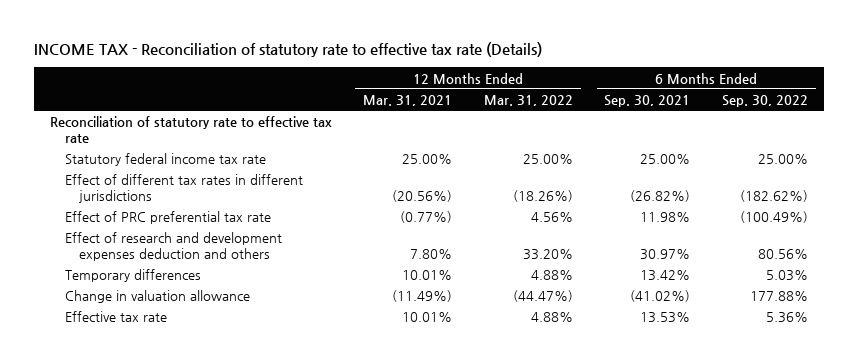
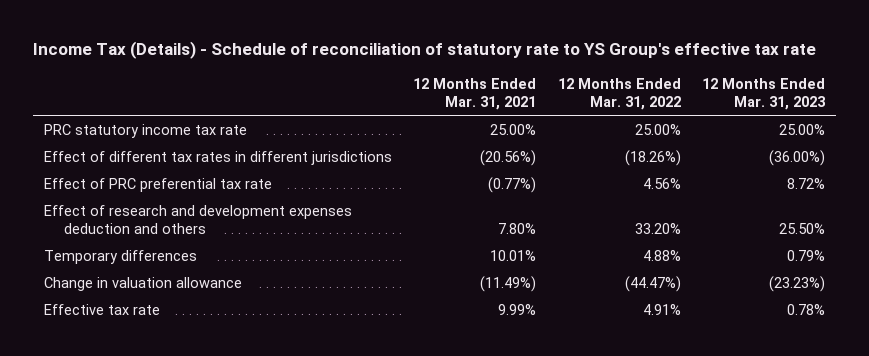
- INCOME TAX - Reconciliation of statutory rate to effective tax rate (Details)
+ Income Tax (Details) - Schedule of reconciliation of statutory rate to YS Group's effective tax rate
- | 12 Months Ended Mar. 31, 2021 | 12 Months Ended Mar. 31, 2022 | 6 Months Ended Sep. 30, 2021 | 6 Months Ended Sep. 30, 2022
+ | 12 Months Ended Mar. 31, 2021 | 12 Months Ended Mar. 31, 2022 | 12 Months Ended Mar. 31, 2023
- Reconciliation of statutory rate to effective tax rate
- Statutory federal income tax rate | 25.00% | 25.00% | 25.00% | 25.00%
+ PRC statutory income tax rate | 25.00% | 25.00% | 25.00%
- Effective tax rate | 10.01% | 4.88% | 13.53% | 5.36%
+ Effective tax rate | 9.99% | 4.91% | 0.78%

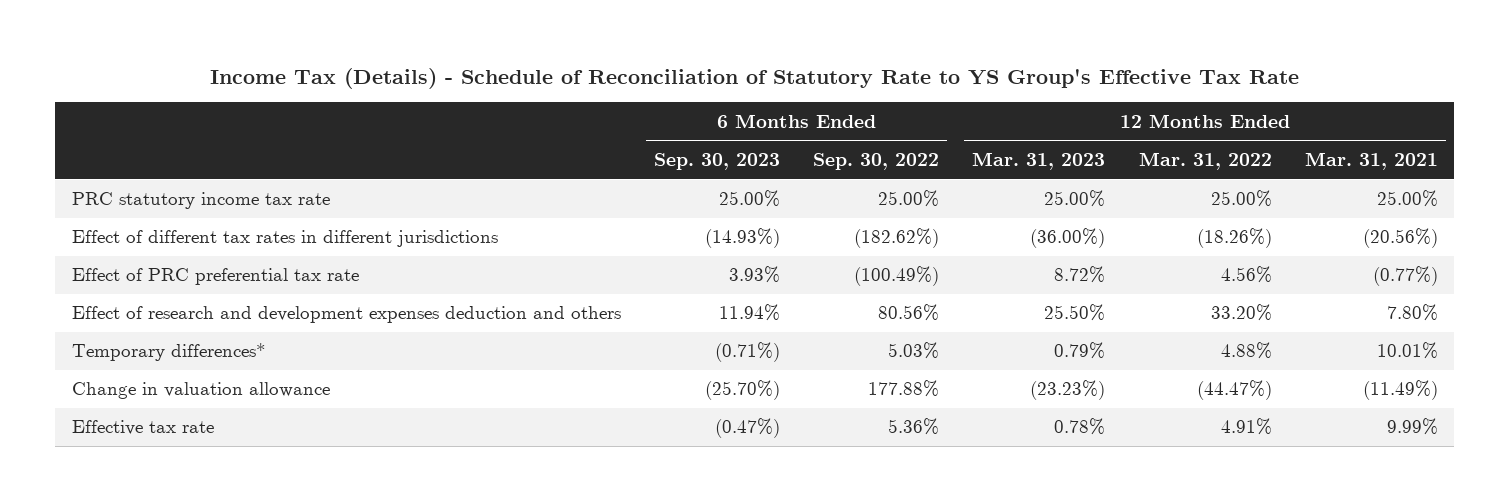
- Income Tax (Details) - Schedule of reconciliation of statutory rate to YS Group's effective tax rate
+ Income Tax (Details) - Schedule of Reconciliation of Statutory Rate to YS Group's Effective Tax Rate
- | 12 Months Ended Mar. 31, 2021 | 12 Months Ended Mar. 31, 2022 | 12 Months Ended Mar. 31, 2023
+ | 6 Months Ended Sep. 30, 2023 | 6 Months Ended Sep. 30, 2022 | 12 Months Ended Mar. 31, 2023 | 12 Months Ended Mar. 31, 2022 | 12 Months Ended Mar. 31, 2021
- Temporary differences | 10.01% | 4.88% | 0.79%
+ Temporary differences* | (0.71%) | 5.03% | 0.79% | 4.88% | 10.01%

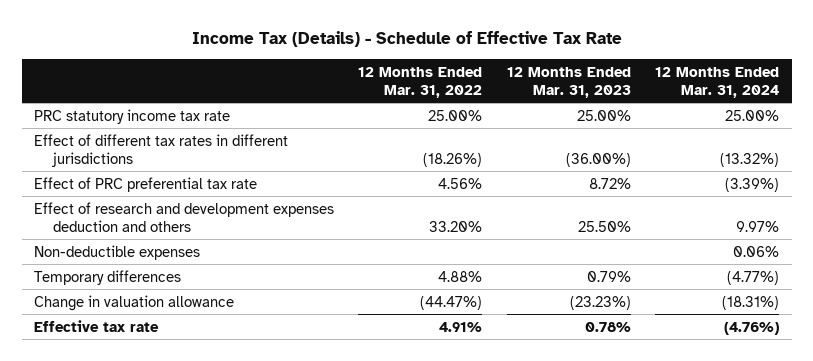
- Income Tax (Details) - Schedule of Reconciliation of Statutory Rate to YS Group's Effective Tax Rate
+ Income Tax (Details) - Schedule of Effective Tax Rate
- | 6 Months Ended Sep. 30, 2023 | 6 Months Ended Sep. 30, 2022 | 12 Months Ended Mar. 31, 2023 | 12 Months Ended Mar. 31, 2022 | 12 Months Ended Mar. 31, 2021
+ | 12 Months Ended Mar. 31, 2022 | 12 Months Ended Mar. 31, 2023 | 12 Months Ended Mar. 31, 2024
- Temporary differences* | (0.71%) | 5.03% | 0.79% | 4.88% | 10.01%
+ Non-deductible expenses | | | 0.06%
+ Temporary differences | 4.88% | 0.79% | (4.77%)

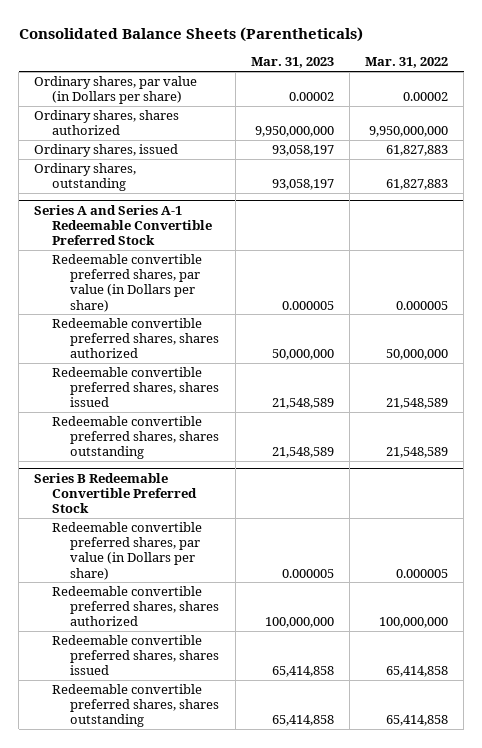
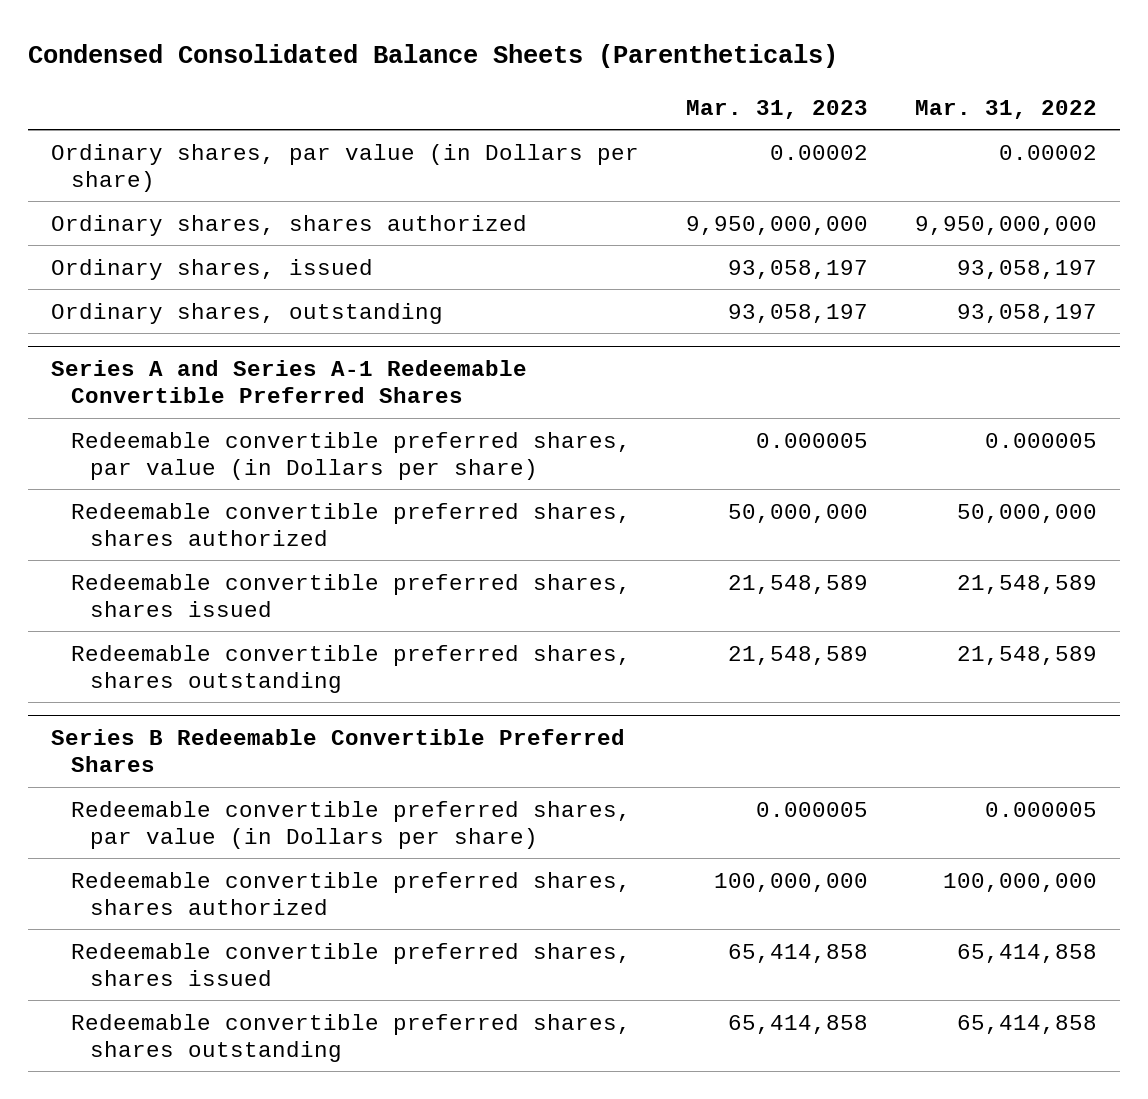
- Consolidated Balance Sheets (Parentheticals)
+ Condensed Consolidated Balance Sheets (Parentheticals)
- Ordinary shares, issued | 93,058,197 | 61,827,883
- Ordinary shares, outstanding | 93,058,197 | 61,827,883
- Series A and Series A-1 Redeemable Convertible Preferred Stock
+ Ordinary shares, issued | 93,058,197 | 93,058,197
+ Ordinary shares, outstanding | 93,058,197 | 93,058,197
+ Series A and Series A-1 Redeemable Convertible Preferred Shares
- Series B Redeemable Convertible Preferred Stock
+ Series B Redeemable Convertible Preferred Shares

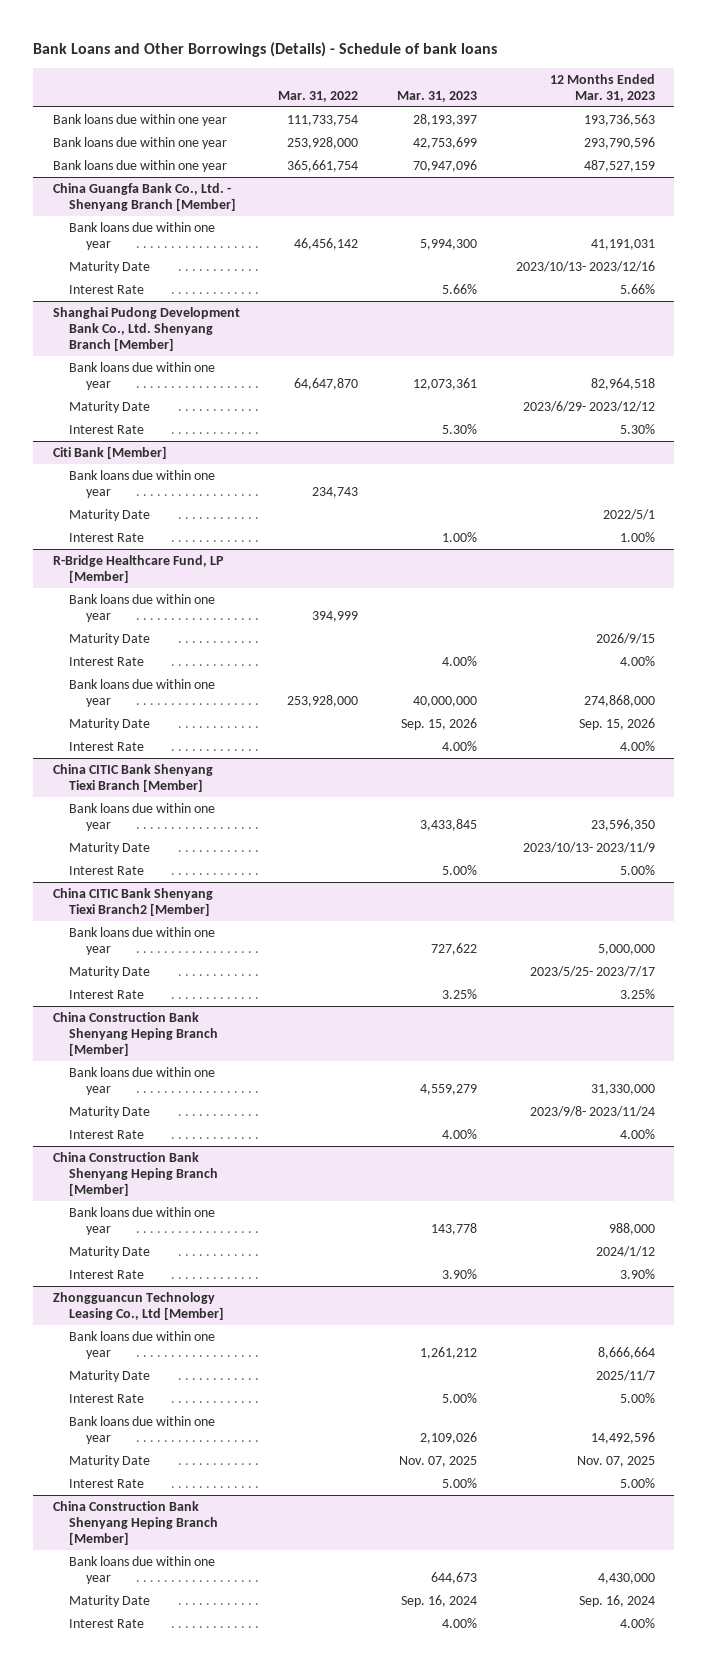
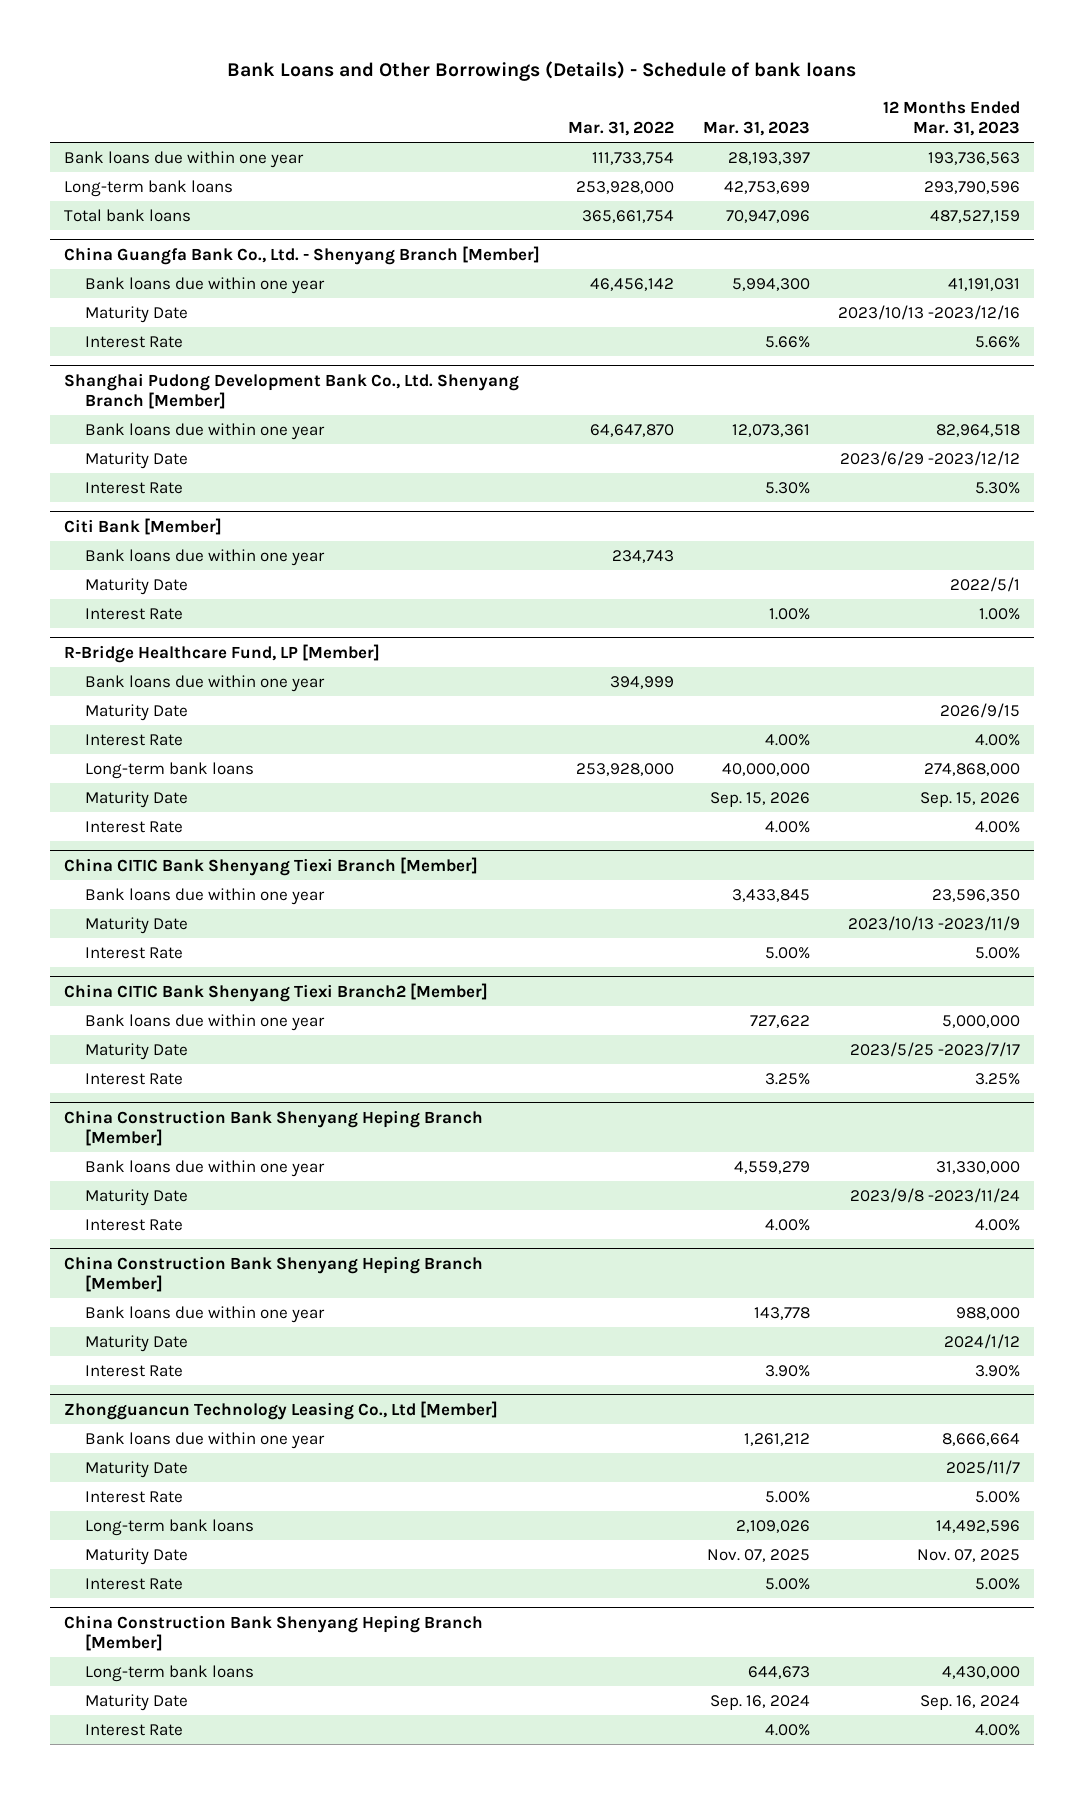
- Bank loans due within one year | 253,928,000 | 42,753,699 | 293,790,596
- Bank loans due within one year | 365,661,754 | 70,947,096 | 487,527,159
+ Long-term bank loans | 253,928,000 | 42,753,699 | 293,790,596
+ Total bank loans | 365,661,754 | 70,947,096 | 487,527,159
@ China Guangfa Bank Co., Ltd. - Shenyang Branch [Member]
- Maturity Date | | | 2023/10/13- 2023/12/16
+ Maturity Date | | | 2023/10/13 -2023/12/16
@ Shanghai Pudong Development Bank Co., Ltd. Shenyang Branch [Member]
- Maturity Date | | | 2023/6/29- 2023/12/12
+ Maturity Date | | | 2023/6/29 -2023/12/12
@ R-Bridge Healthcare Fund, LP [Member]
- Bank loans due within one year | 253,928,000 | 40,000,000 | 274,868,000
+ Long-term bank loans | 253,928,000 | 40,000,000 | 274,868,000
@ China CITIC Bank Shenyang Tiexi Branch [Member]
- Maturity Date | | | 2023/10/13- 2023/11/9
+ Maturity Date | | | 2023/10/13 -2023/11/9
@ China CITIC Bank Shenyang Tiexi Branch2 [Member]
- Maturity Date | | | 2023/5/25- 2023/7/17
+ Maturity Date | | | 2023/5/25 -2023/7/17
@ China Construction Bank Shenyang Heping Branch [Member]
- Maturity Date | | | 2023/9/8- 2023/11/24
+ Maturity Date | | | 2023/9/8 -2023/11/24
@ Zhongguancun Technology Leasing Co., Ltd [Member]
- Bank loans due within one year | | 2,109,026 | 14,492,596
+ Long-term bank loans | | 2,109,026 | 14,492,596
@ China Construction Bank Shenyang Heping Branch [Member]
- Bank loans due within one year | | 644,673 | 4,430,000
+ Long-term bank loans | | 644,673 | 4,430,000

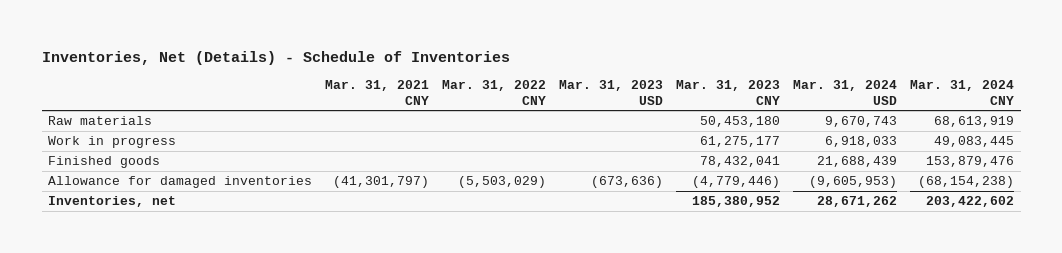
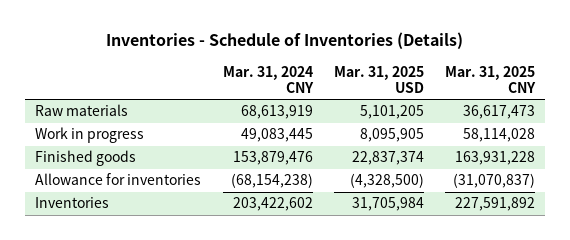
- Inventories, Net (Details) - Schedule of Inventories
+ Inventories - Schedule of Inventories (Details)
- | Mar. 31, 2021 CNY | Mar. 31, 2022 CNY | Mar. 31, 2023 USD | Mar. 31, 2023 CNY | Mar. 31, 2024 USD | Mar. 31, 2024 CNY
+ | Mar. 31, 2024 CNY | Mar. 31, 2025 USD | Mar. 31, 2025 CNY
- Allowance for damaged inventories | (41,301,797) | (5,503,029) | (673,636) | (4,779,446) | (9,605,953) | (68,154,238)
- Inventories, net | | | | 185,380,952 | 28,671,262 | 203,422,602
+ Allowance for inventories | (68,154,238) | (4,328,500) | (31,070,837)
+ Inventories | 203,422,602 | 31,705,984 | 227,591,892

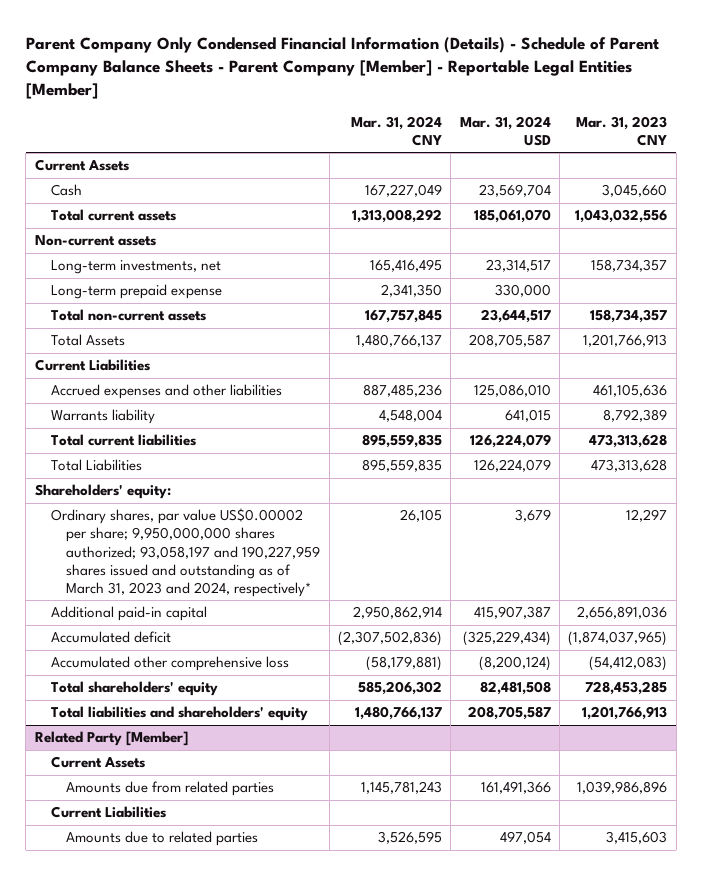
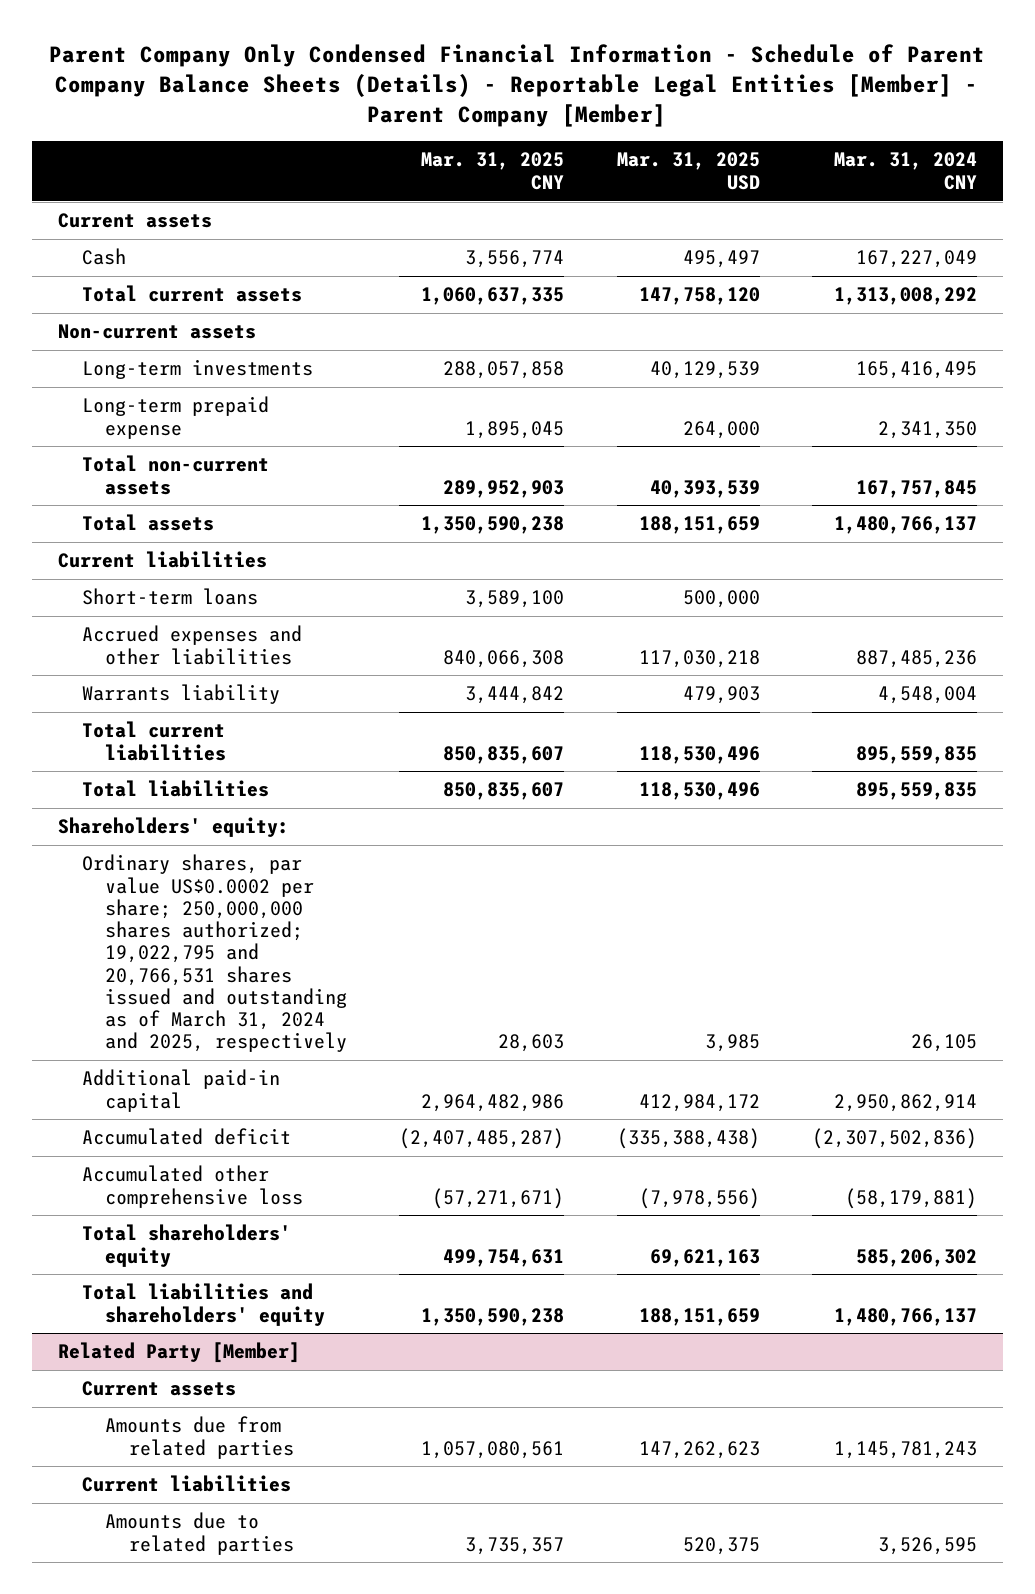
- Parent Company Only Condensed Financial Information (Details) - Schedule of Parent Company Balance Sheets - Parent Company [Member] - Reportable Legal Entities [Member]
+ Parent Company Only Condensed Financial Information - Schedule of Parent Company Balance Sheets (Details) - Reportable Legal Entities [Member] - Parent Company [Member]
- | Mar. 31, 2024 CNY | Mar. 31, 2024 USD | Mar. 31, 2023 CNY
+ | Mar. 31, 2025 CNY | Mar. 31, 2025 USD | Mar. 31, 2024 CNY
- Current Assets
+ Current assets
- Long-term investments, net | 165,416,495 | 23,314,517 | 158,734,357
+ Long-term investments | 288,057,858 | 40,129,539 | 165,416,495
- Total Assets | 1,480,766,137 | 208,705,587 | 1,201,766,913
- Current Liabilities
+ Total assets | 1,350,590,238 | 188,151,659 | 1,480,766,137
+ Current liabilities
+ Short-term loans | 3,589,100 | 500,000 |
- Total Liabilities | 895,559,835 | 126,224,079 | 473,313,628
+ Total liabilities | 850,835,607 | 118,530,496 | 895,559,835
- Ordinary shares, par value US$0.00002 per share; 9,950,000,000 shares authorized; 93,058,197 and 190,227,959 shares issued and outstanding as of March 31, 2023 and 2024, respectively* | 26,105 | 3,679 | 12,297
+ Ordinary shares, par value US$0.0002 per share; 250,000,000 shares authorized; 19,022,795 and 20,766,531 shares issued and outstanding as of March 31, 2024 and 2025, respectively | 28,603 | 3,985 | 26,105
@ Related Party [Member]
- Current Assets
+ Current assets
- Current Liabilities
+ Current liabilities

